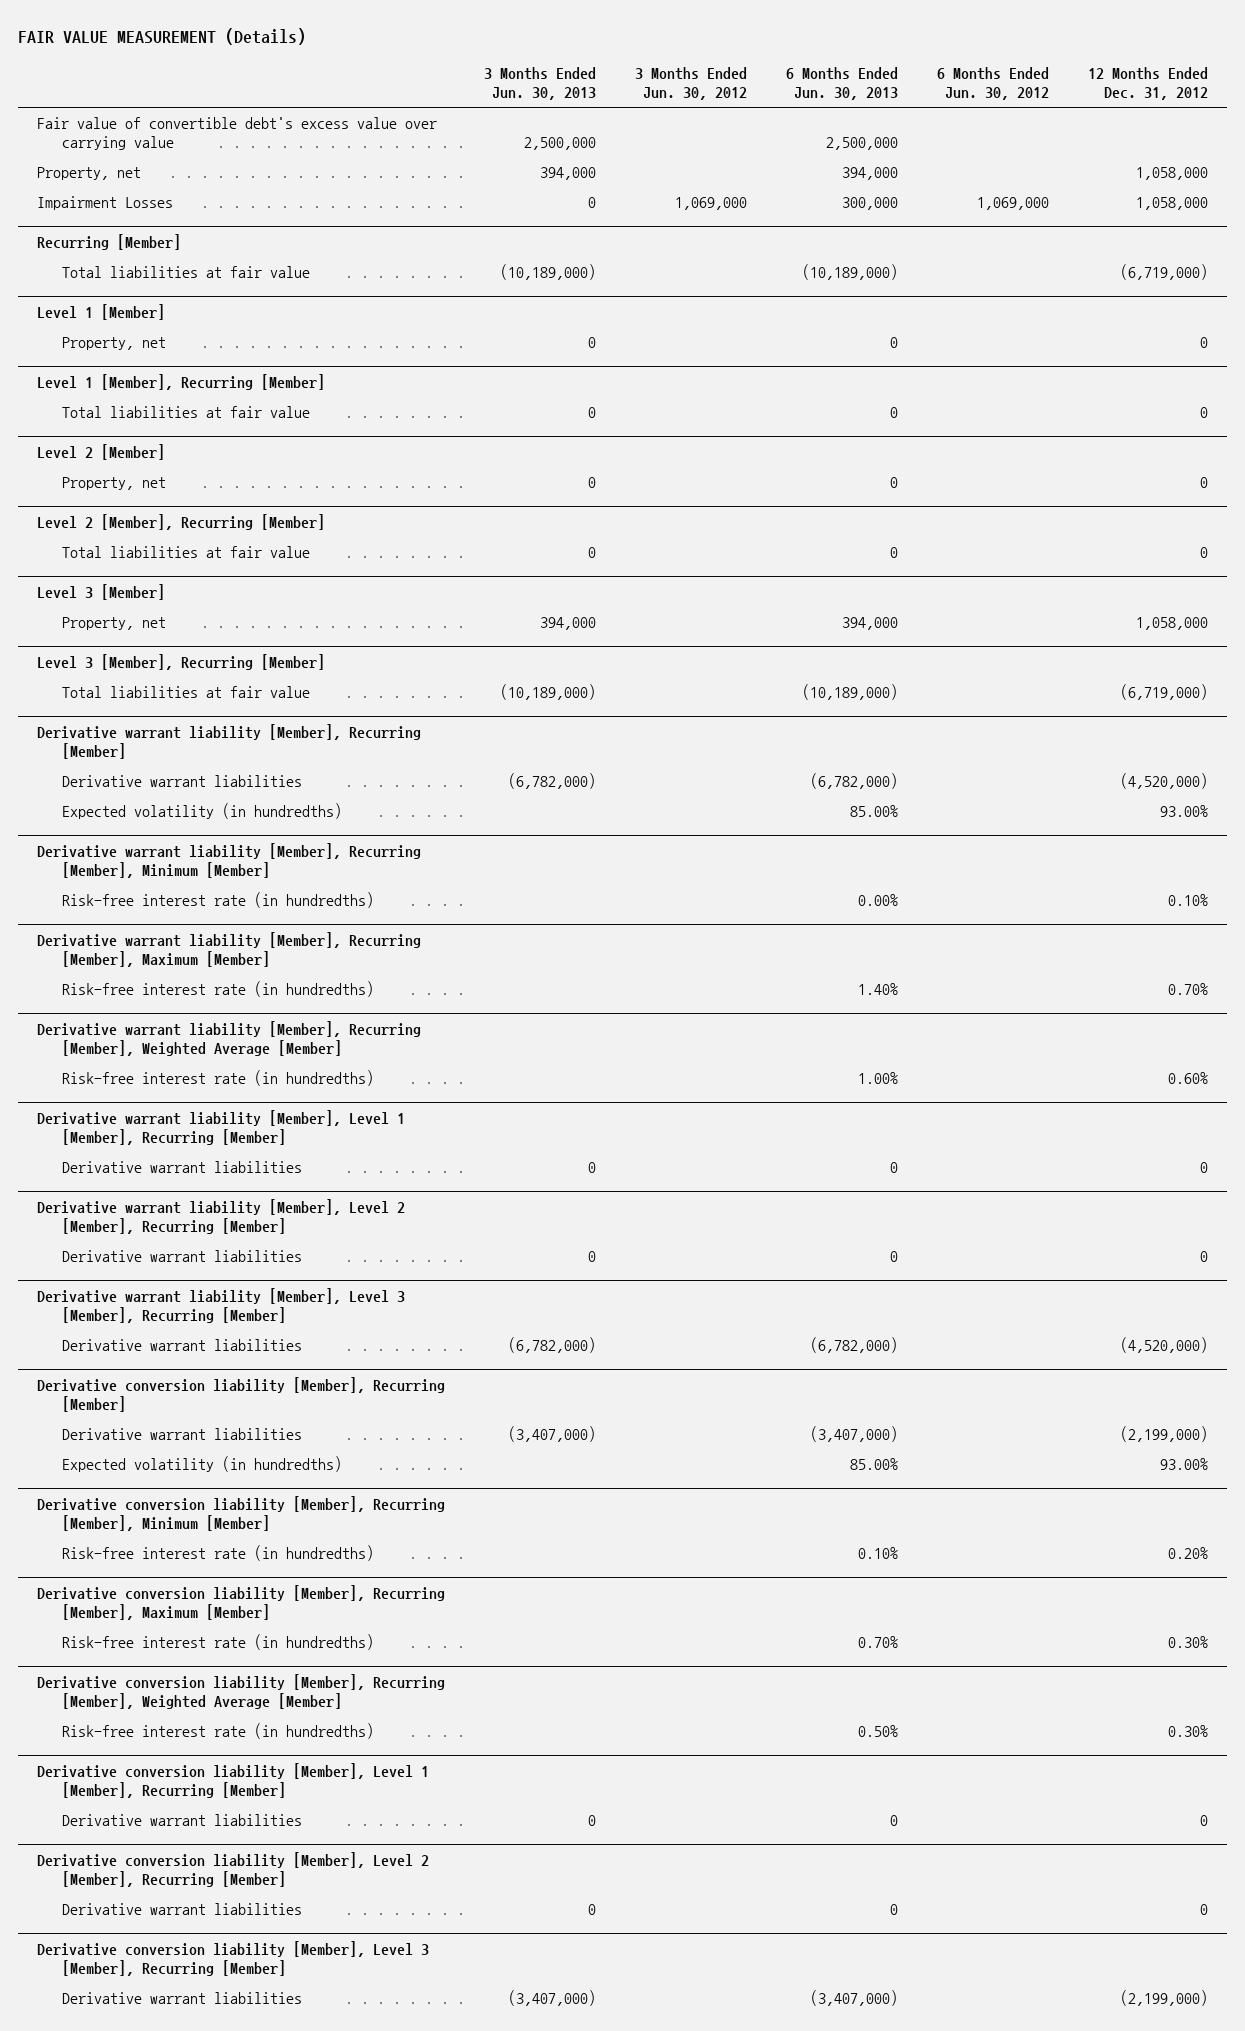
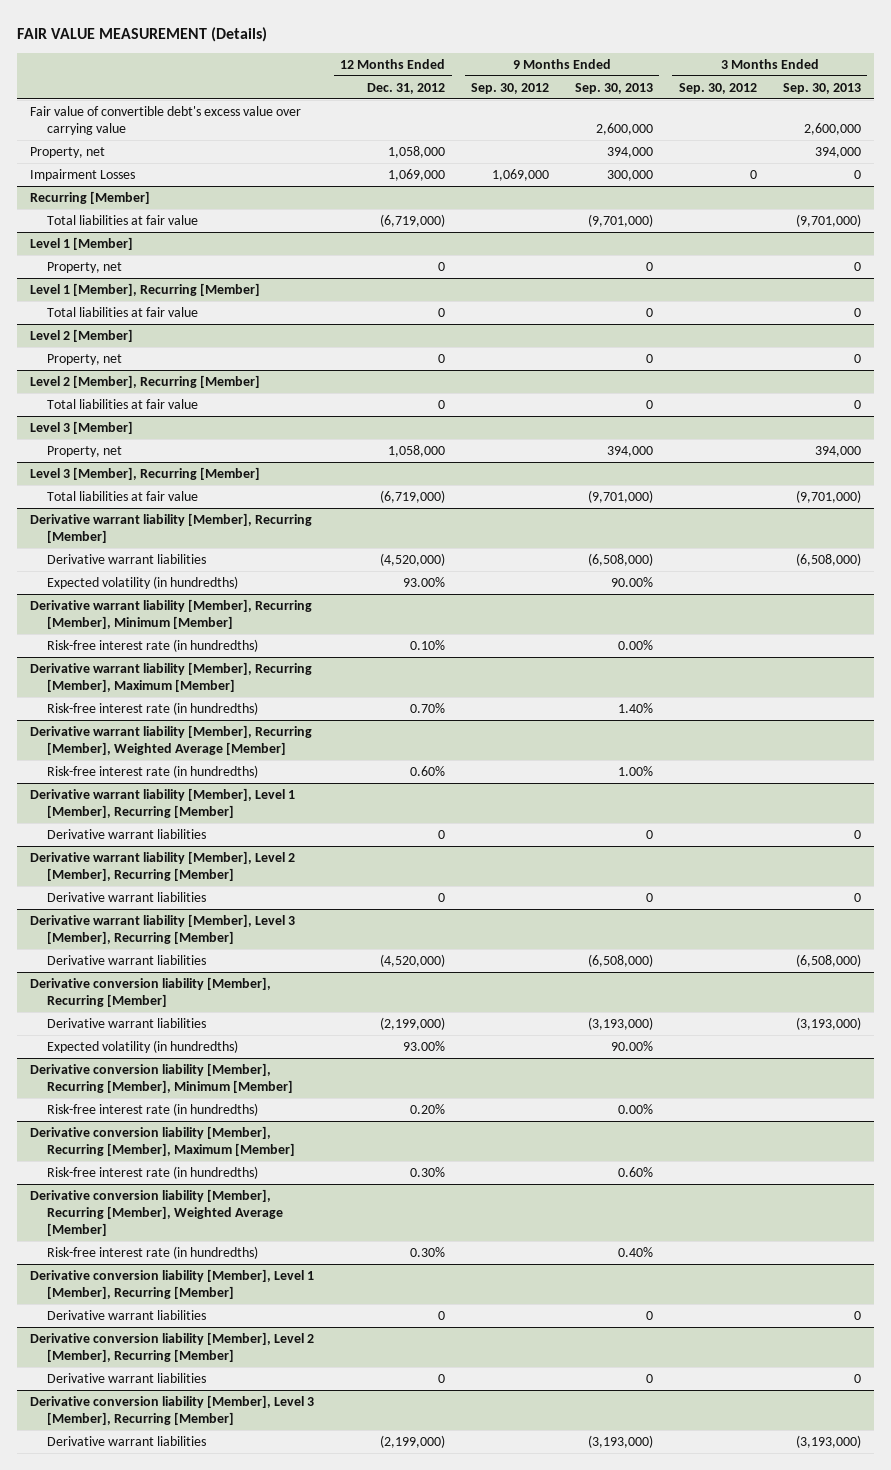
- | 3 Months Ended Jun. 30, 2013 | 3 Months Ended Jun. 30, 2012 | 6 Months Ended Jun. 30, 2013 | 6 Months Ended Jun. 30, 2012 | 12 Months Ended Dec. 31, 2012
+ | 12 Months Ended Dec. 31, 2012 | 9 Months Ended Sep. 30, 2012 | 9 Months Ended Sep. 30, 2013 | 3 Months Ended Sep. 30, 2012 | 3 Months Ended Sep. 30, 2013
- Impairment Losses | 0 | 1,069,000 | 300,000 | 1,069,000 | 1,058,000
+ Impairment Losses | 1,069,000 | 1,069,000 | 300,000 | 0 | 0

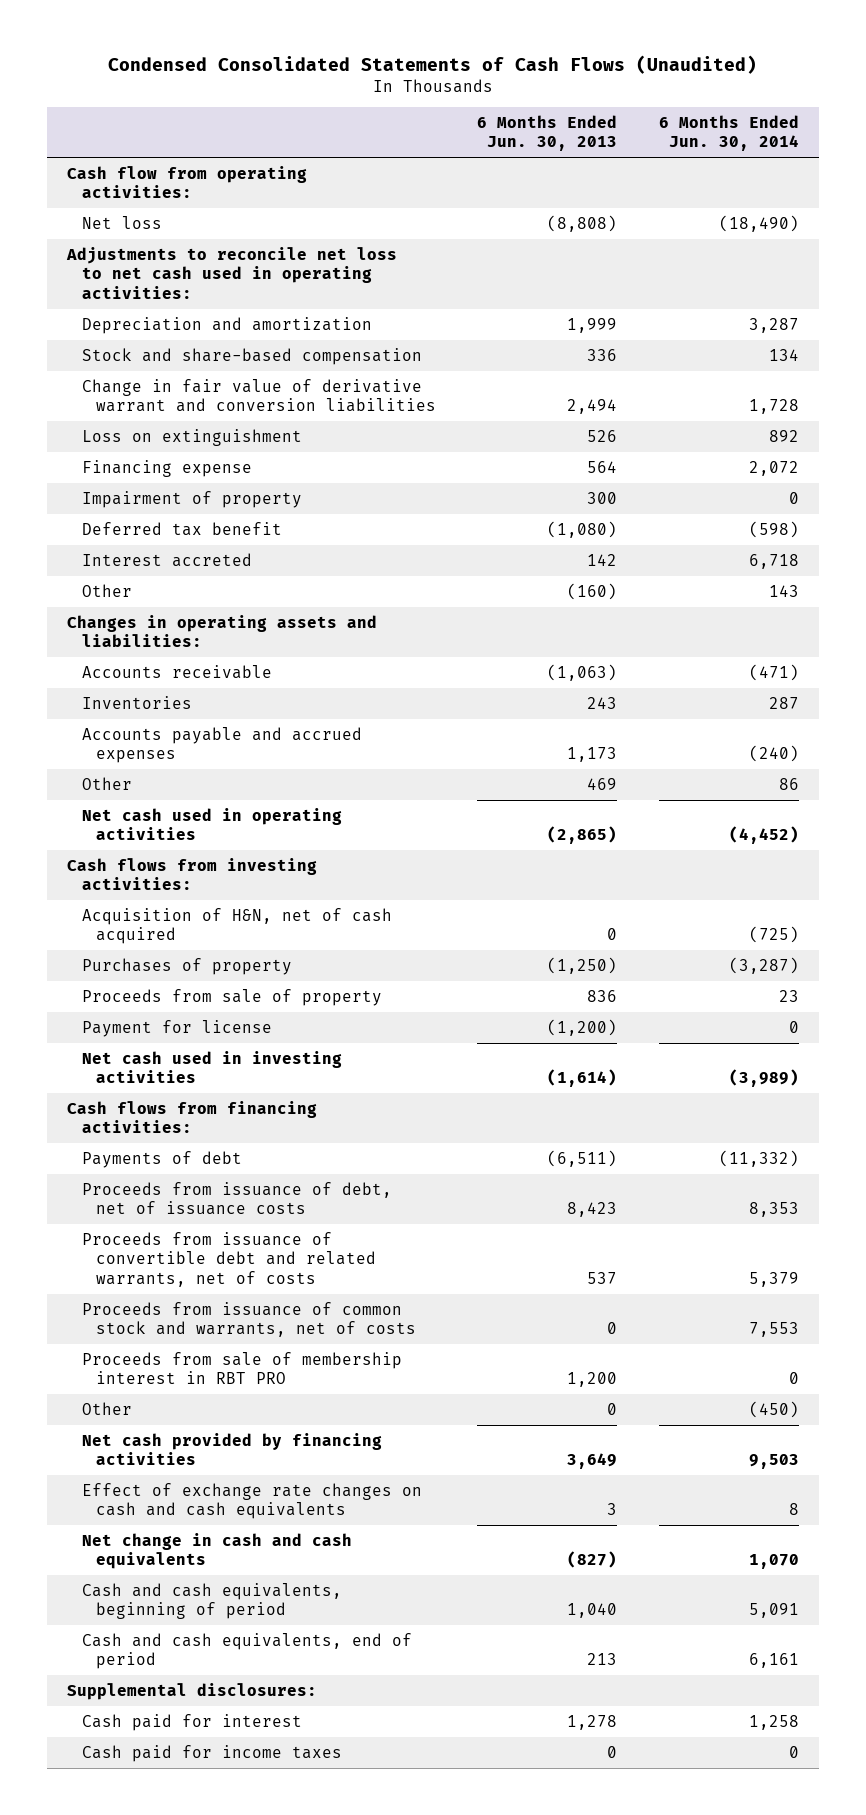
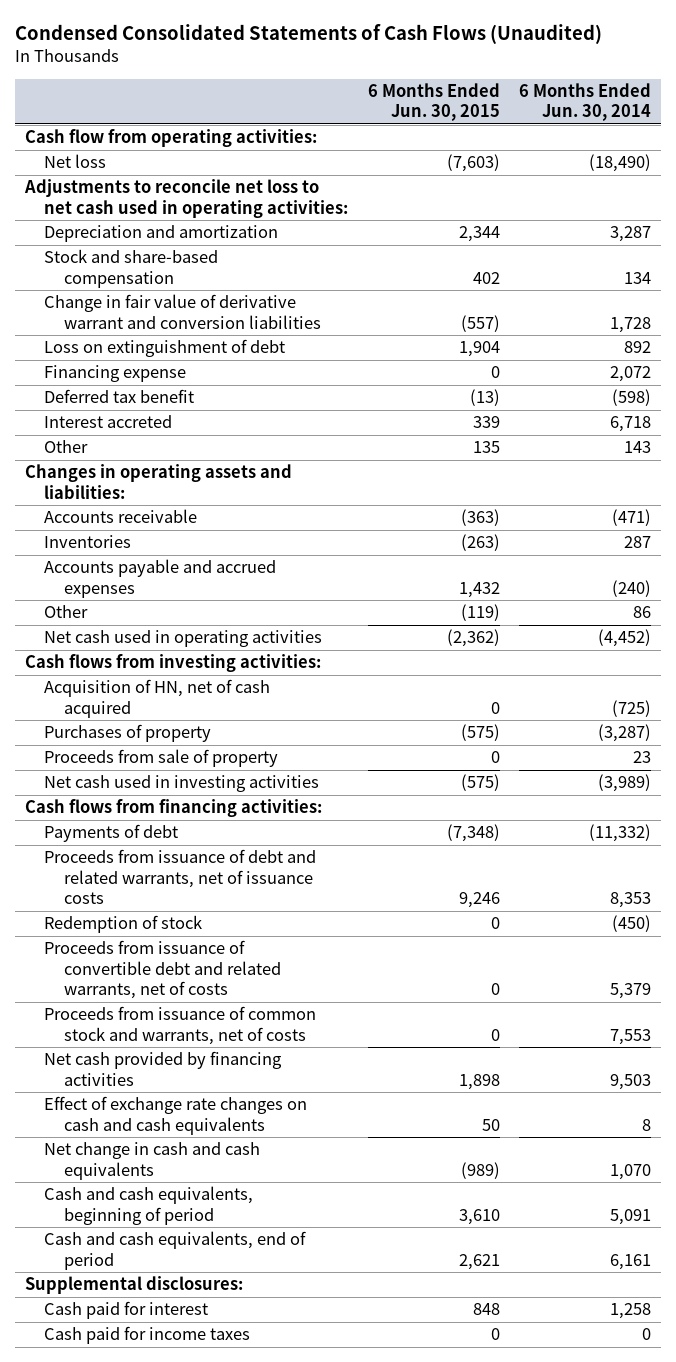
- | 6 Months Ended Jun. 30, 2013 | 6 Months Ended Jun. 30, 2014
+ | 6 Months Ended Jun. 30, 2015 | 6 Months Ended Jun. 30, 2014
- Loss on extinguishment | 526 | 892
+ Loss on extinguishment of debt | 1,904 | 892
- Impairment of property | 300 | 0
- Acquisition of H&N, net of cash acquired | 0 | (725)
+ Acquisition of HN, net of cash acquired | 0 | (725)
- Payment for license | (1,200) | 0
- Proceeds from issuance of debt, net of issuance costs | 8,423 | 8,353
+ Proceeds from issuance of debt and related warrants, net of issuance costs | 9,246 | 8,353
+ Redemption of stock | 0 | (450)
- Proceeds from sale of membership interest in RBT PRO | 1,200 | 0
- Other | 0 | (450)

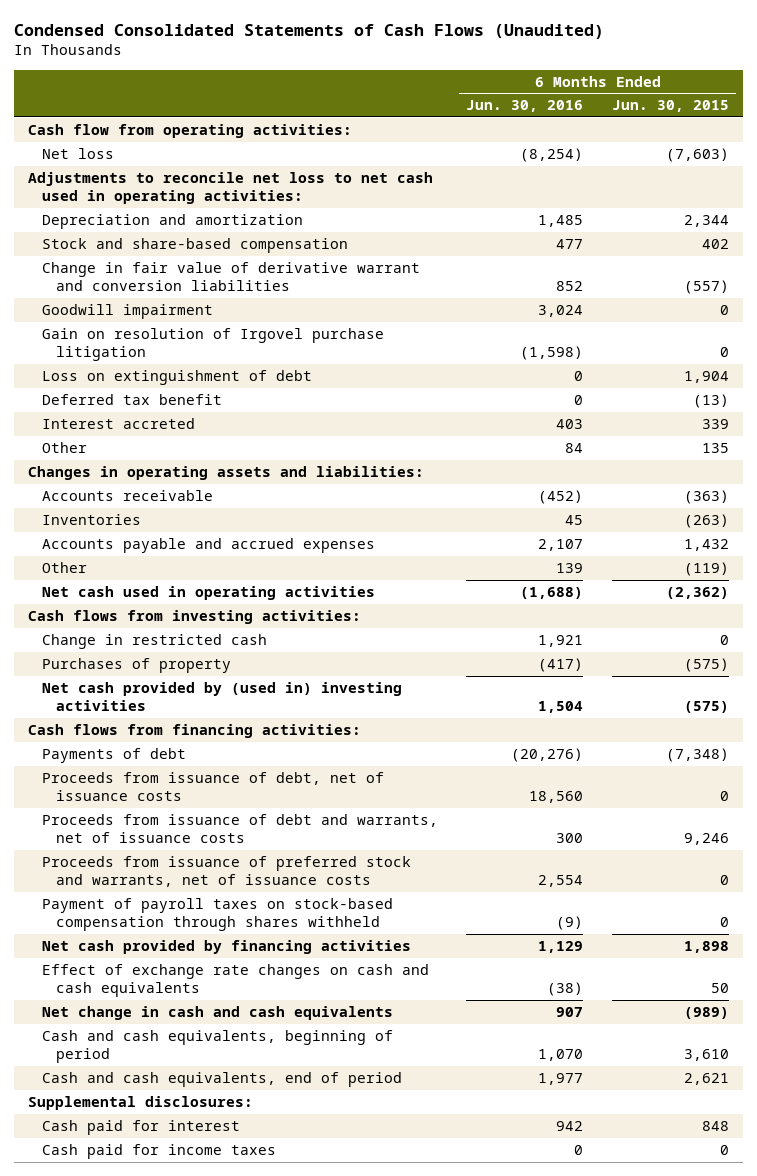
- | 6 Months Ended Jun. 30, 2015 | 6 Months Ended Jun. 30, 2014
+ | 6 Months Ended Jun. 30, 2016 | 6 Months Ended Jun. 30, 2015
+ Goodwill impairment | 3,024 | 0
+ Gain on resolution of Irgovel purchase litigation | (1,598) | 0
- Financing expense | 0 | 2,072
- Acquisition of HN, net of cash acquired | 0 | (725)
+ Change in restricted cash | 1,921 | 0
- Proceeds from sale of property | 0 | 23
- Net cash used in investing activities | (575) | (3,989)
+ Net cash provided by (used in) investing activities | 1,504 | (575)
- Proceeds from issuance of debt and related warrants, net of issuance costs | 9,246 | 8,353
- Redemption of stock | 0 | (450)
- Proceeds from issuance of convertible debt and related warrants, net of costs | 0 | 5,379
- Proceeds from issuance of common stock and warrants, net of costs | 0 | 7,553
+ Proceeds from issuance of debt, net of issuance costs | 18,560 | 0
+ Proceeds from issuance of debt and warrants, net of issuance costs | 300 | 9,246
+ Proceeds from issuance of preferred stock and warrants, net of issuance costs | 2,554 | 0
+ Payment of payroll taxes on stock-based compensation through shares withheld | (9) | 0

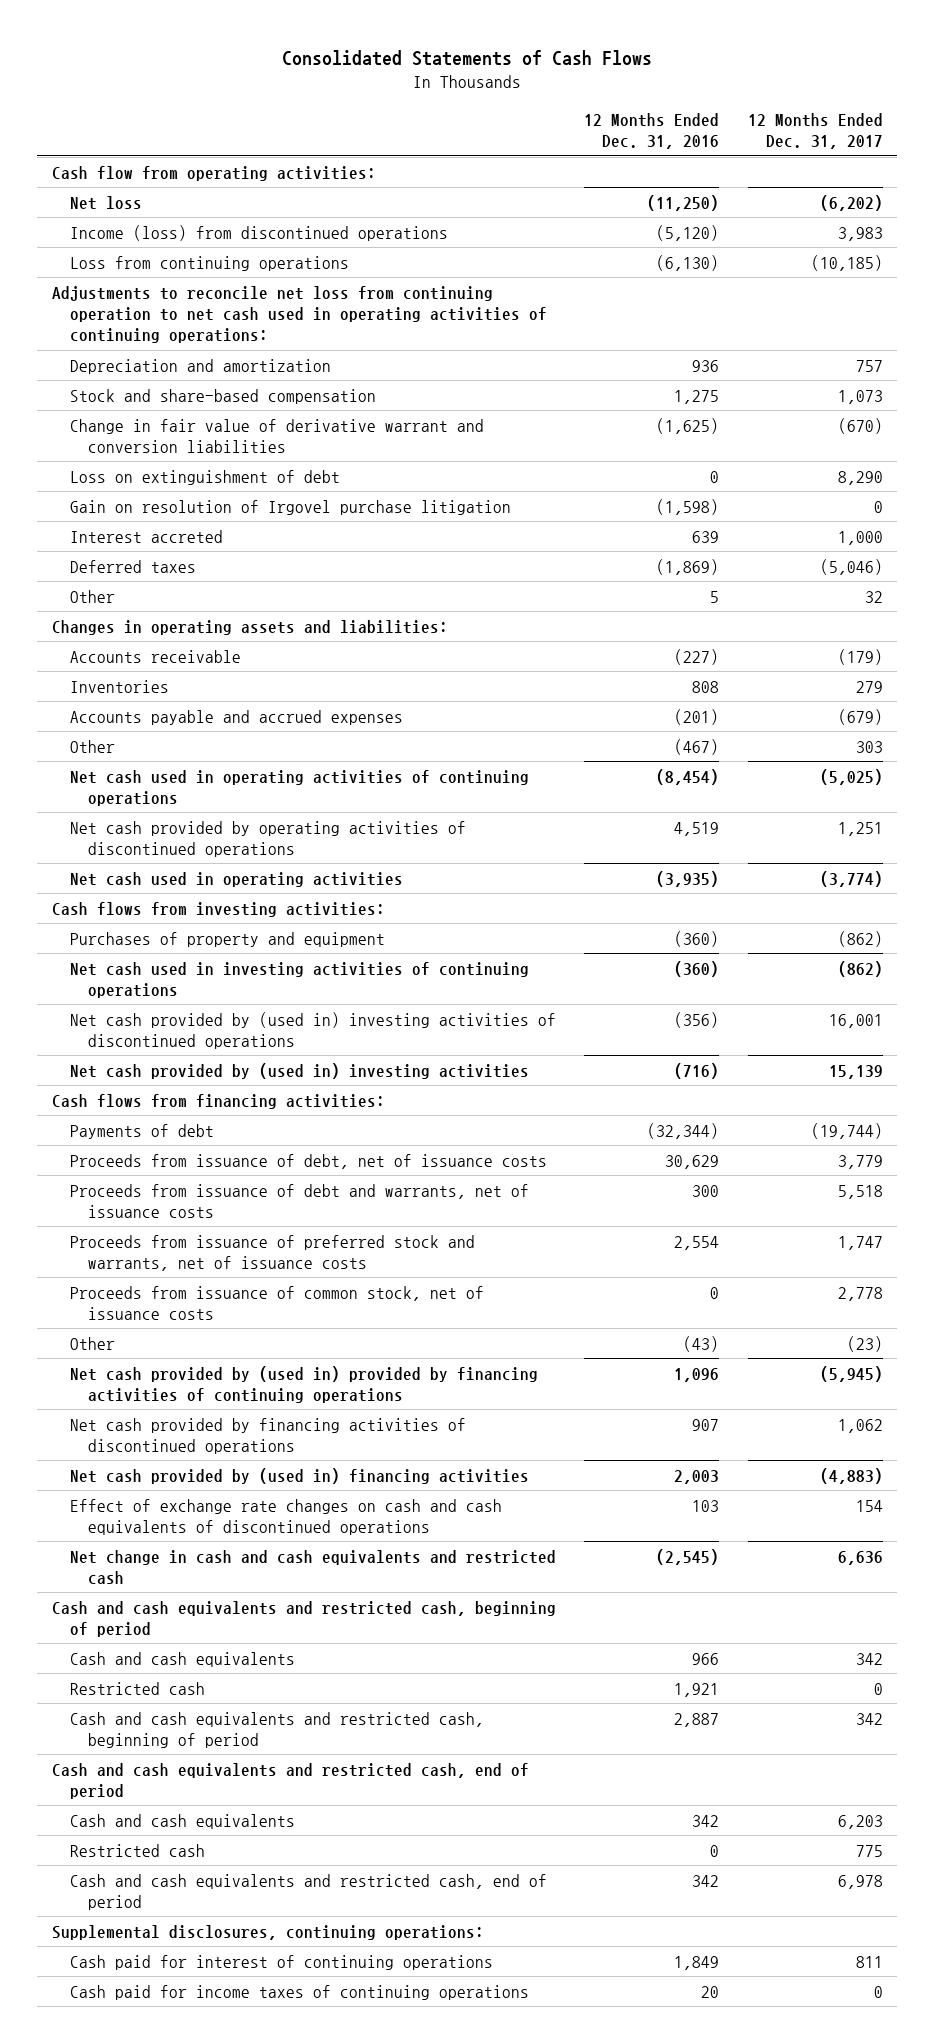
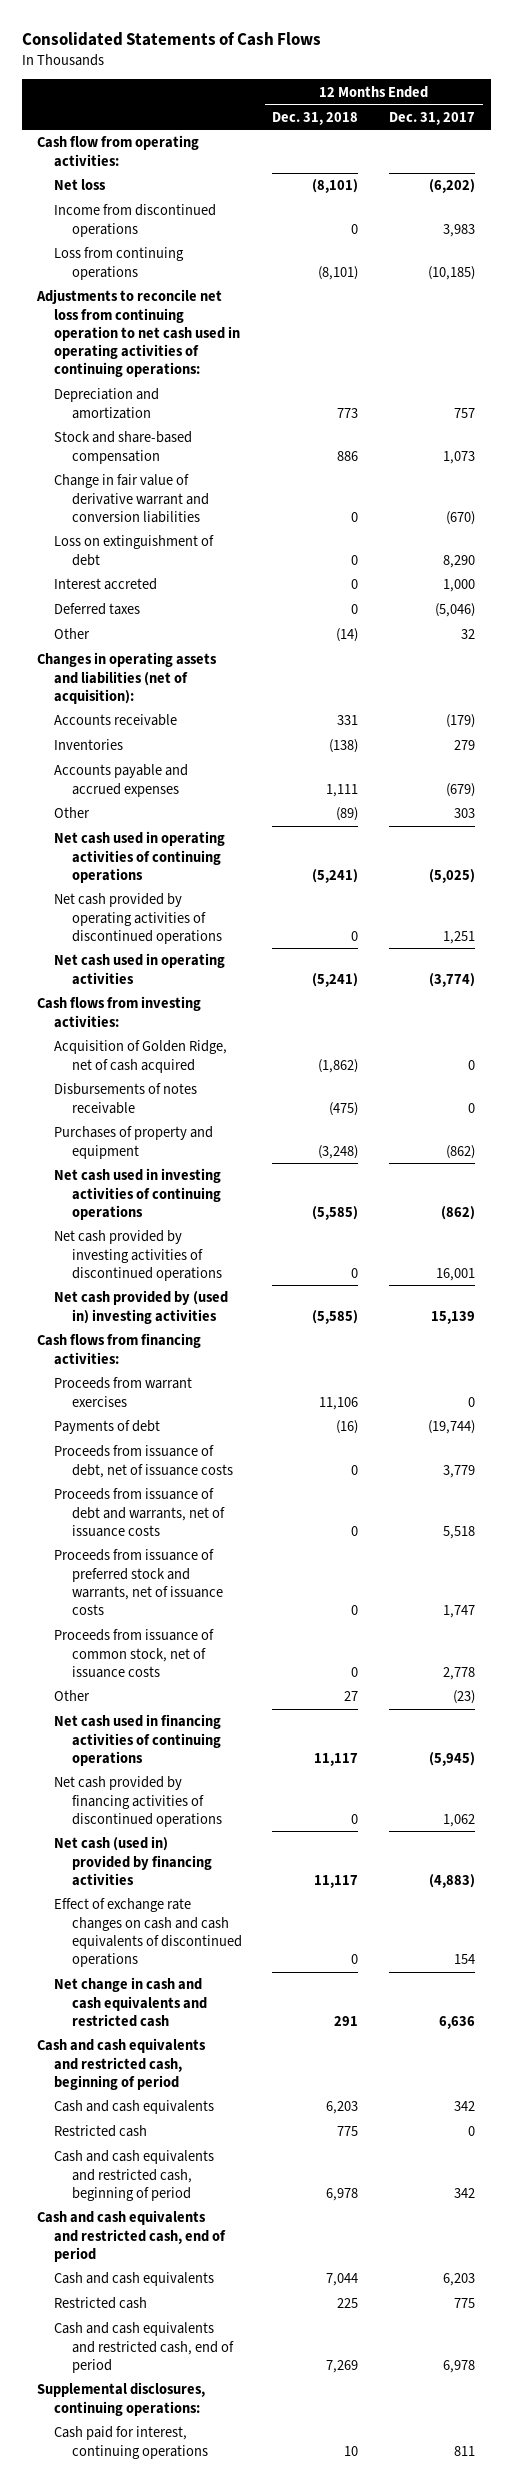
- | 12 Months Ended Dec. 31, 2016 | 12 Months Ended Dec. 31, 2017
+ | 12 Months Ended Dec. 31, 2018 | 12 Months Ended Dec. 31, 2017
- Income (loss) from discontinued operations | (5,120) | 3,983
+ Income from discontinued operations | 0 | 3,983
- Gain on resolution of Irgovel purchase litigation | (1,598) | 0
- Changes in operating assets and liabilities:
+ Changes in operating assets and liabilities (net of acquisition):
+ Acquisition of Golden Ridge, net of cash acquired | (1,862) | 0
+ Disbursements of notes receivable | (475) | 0
- Net cash provided by (used in) investing activities of discontinued operations | (356) | 16,001
+ Net cash provided by investing activities of discontinued operations | 0 | 16,001
+ Proceeds from warrant exercises | 11,106 | 0
- Net cash provided by (used in) provided by financing activities of continuing operations | 1,096 | (5,945)
+ Net cash used in financing activities of continuing operations | 11,117 | (5,945)
- Net cash provided by (used in) financing activities | 2,003 | (4,883)
+ Net cash (used in) provided by financing activities | 11,117 | (4,883)
- Cash paid for interest of continuing operations | 1,849 | 811
- Cash paid for income taxes of continuing operations | 20 | 0
+ Cash paid for interest, continuing operations | 10 | 811

